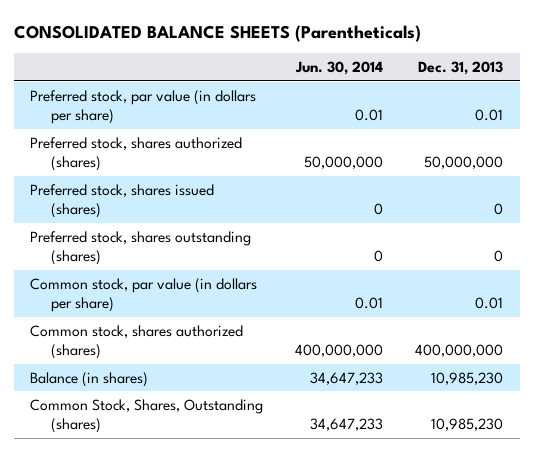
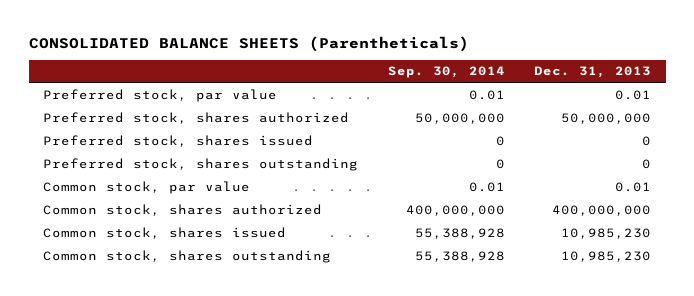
- | Jun. 30, 2014 | Dec. 31, 2013
+ | Sep. 30, 2014 | Dec. 31, 2013
- Preferred stock, par value (in dollars per share) | 0.01 | 0.01
- Preferred stock, shares authorized (shares) | 50,000,000 | 50,000,000
- Preferred stock, shares issued (shares) | 0 | 0
- Preferred stock, shares outstanding (shares) | 0 | 0
- Common stock, par value (in dollars per share) | 0.01 | 0.01
- Common stock, shares authorized (shares) | 400,000,000 | 400,000,000
- Balance (in shares) | 34,647,233 | 10,985,230
- Common Stock, Shares, Outstanding (shares) | 34,647,233 | 10,985,230
+ Preferred stock, par value | 0.01 | 0.01
+ Preferred stock, shares authorized | 50,000,000 | 50,000,000
+ Preferred stock, shares issued | 0 | 0
+ Preferred stock, shares outstanding | 0 | 0
+ Common stock, par value | 0.01 | 0.01
+ Common stock, shares authorized | 400,000,000 | 400,000,000
+ Common stock, shares issued | 55,388,928 | 10,985,230
+ Common stock, shares outstanding | 55,388,928 | 10,985,230

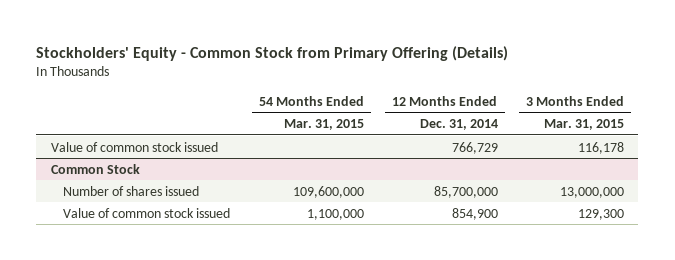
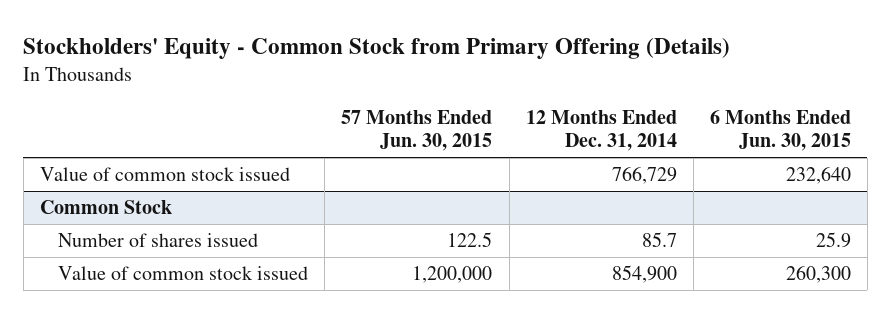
- | 54 Months Ended Mar. 31, 2015 | 12 Months Ended Dec. 31, 2014 | 3 Months Ended Mar. 31, 2015
+ | 57 Months Ended Jun. 30, 2015 | 12 Months Ended Dec. 31, 2014 | 6 Months Ended Jun. 30, 2015
@ Common Stock
- Number of shares issued | 109,600,000 | 85,700,000 | 13,000,000
+ Number of shares issued | 122.5 | 85.7 | 25.9

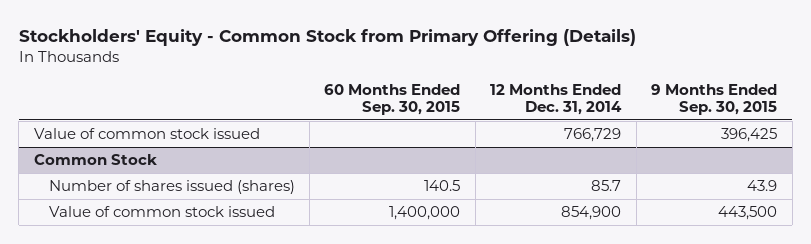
- | 57 Months Ended Jun. 30, 2015 | 12 Months Ended Dec. 31, 2014 | 6 Months Ended Jun. 30, 2015
+ | 60 Months Ended Sep. 30, 2015 | 12 Months Ended Dec. 31, 2014 | 9 Months Ended Sep. 30, 2015
@ Common Stock
- Number of shares issued | 122.5 | 85.7 | 25.9
+ Number of shares issued (shares) | 140.5 | 85.7 | 43.9

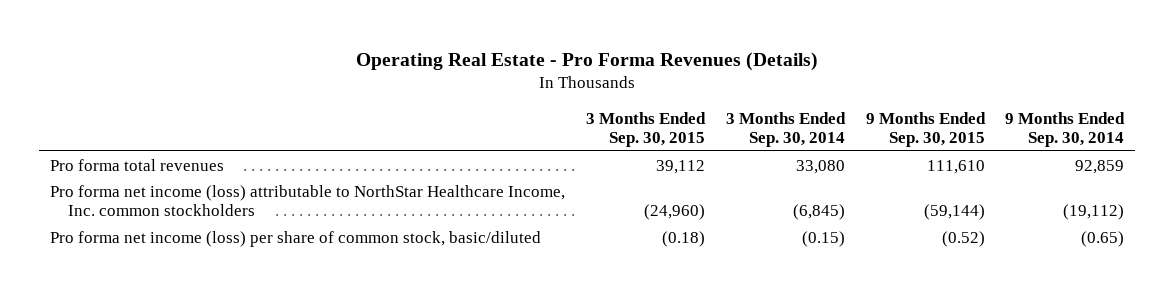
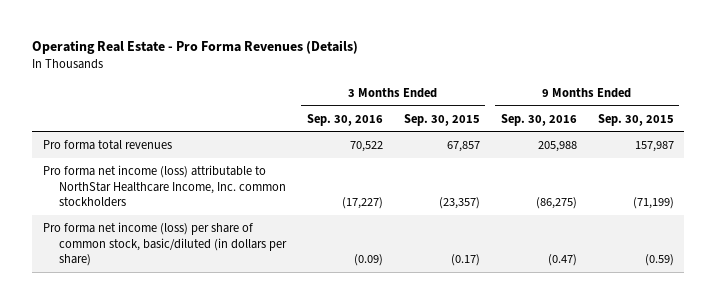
- | 3 Months Ended Sep. 30, 2015 | 3 Months Ended Sep. 30, 2014 | 9 Months Ended Sep. 30, 2015 | 9 Months Ended Sep. 30, 2014
+ | 3 Months Ended Sep. 30, 2016 | 3 Months Ended Sep. 30, 2015 | 9 Months Ended Sep. 30, 2016 | 9 Months Ended Sep. 30, 2015
- Pro forma total revenues | 39,112 | 33,080 | 111,610 | 92,859
- Pro forma net income (loss) attributable to NorthStar Healthcare Income, Inc. common stockholders | (24,960) | (6,845) | (59,144) | (19,112)
- Pro forma net income (loss) per share of common stock, basic/diluted | (0.18) | (0.15) | (0.52) | (0.65)
+ Pro forma total revenues | 70,522 | 67,857 | 205,988 | 157,987
+ Pro forma net income (loss) attributable to NorthStar Healthcare Income, Inc. common stockholders | (17,227) | (23,357) | (86,275) | (71,199)
+ Pro forma net income (loss) per share of common stock, basic/diluted (in dollars per share) | (0.09) | (0.17) | (0.47) | (0.59)

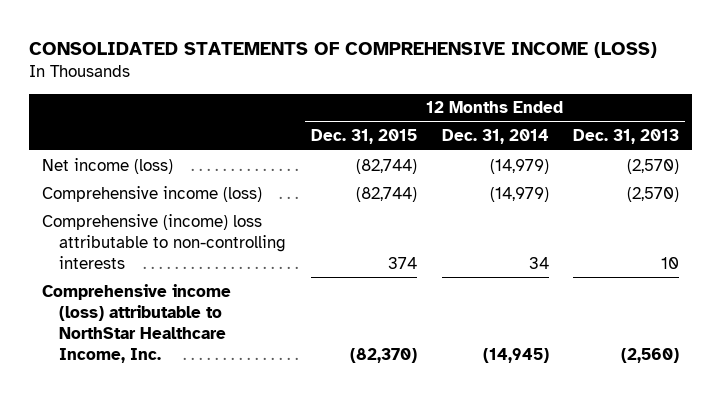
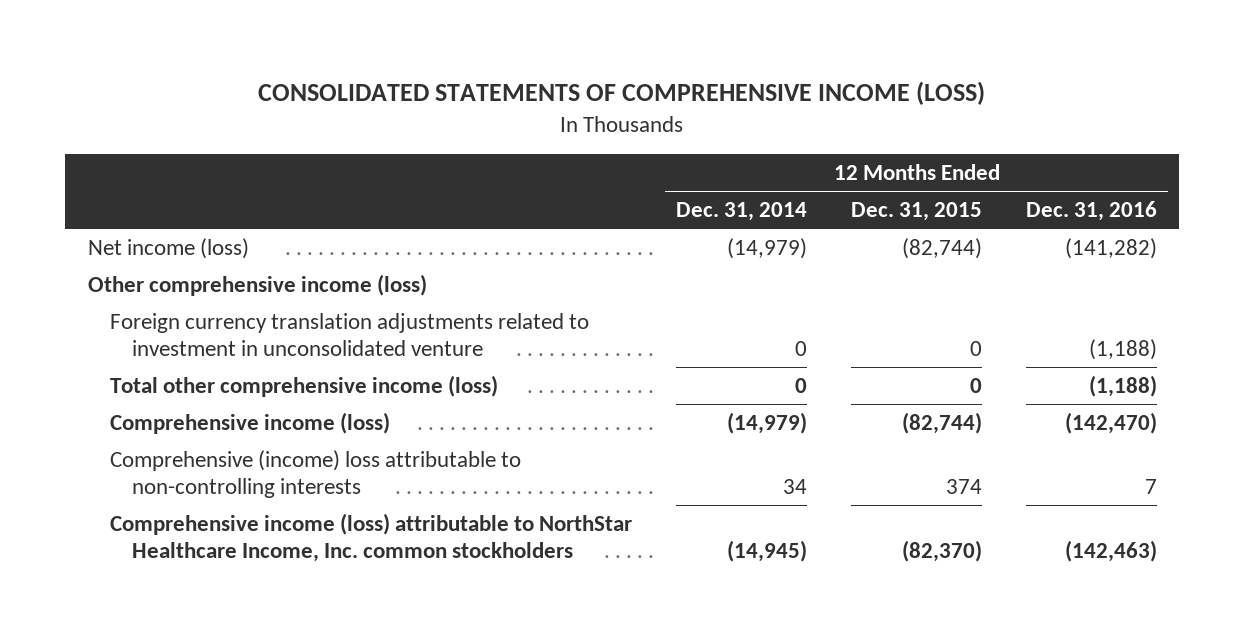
- | 12 Months Ended Dec. 31, 2015 | 12 Months Ended Dec. 31, 2014 | 12 Months Ended Dec. 31, 2013
+ | 12 Months Ended Dec. 31, 2014 | 12 Months Ended Dec. 31, 2015 | 12 Months Ended Dec. 31, 2016
+ Other comprehensive income (loss)
+ Foreign currency translation adjustments related to investment in unconsolidated venture | 0 | 0 | (1,188)
+ Total other comprehensive income (loss) | 0 | 0 | (1,188)
- Comprehensive income (loss) attributable to NorthStar Healthcare Income, Inc. | (82,370) | (14,945) | (2,560)
+ Comprehensive income (loss) attributable to NorthStar Healthcare Income, Inc. common stockholders | (14,945) | (82,370) | (142,463)

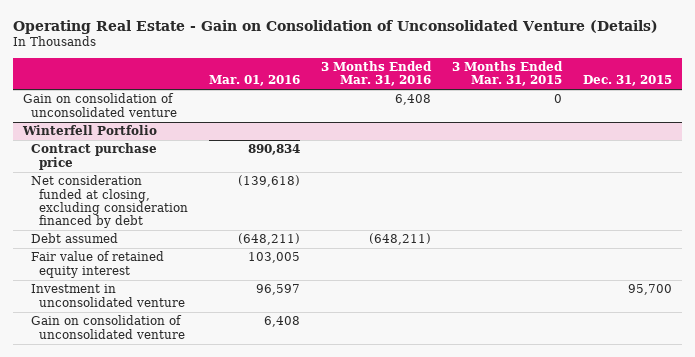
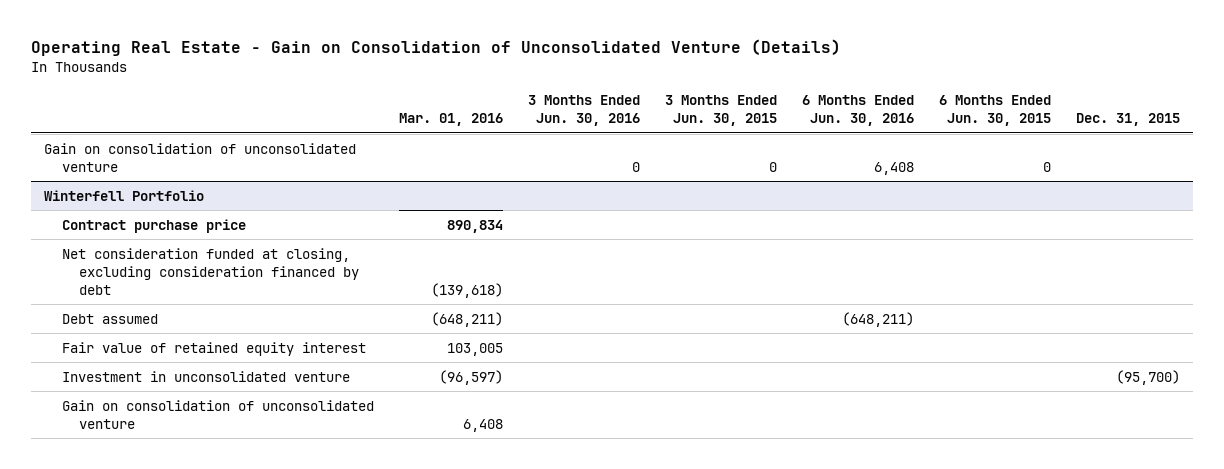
- | Mar. 01, 2016 | 3 Months Ended Mar. 31, 2016 | 3 Months Ended Mar. 31, 2015 | Dec. 31, 2015
+ | Mar. 01, 2016 | 3 Months Ended Jun. 30, 2016 | 3 Months Ended Jun. 30, 2015 | 6 Months Ended Jun. 30, 2016 | 6 Months Ended Jun. 30, 2015 | Dec. 31, 2015
@ Winterfell Portfolio
- Investment in unconsolidated venture | 96,597 | | | 95,700
+ Investment in unconsolidated venture | (96,597) | | | | | (95,700)

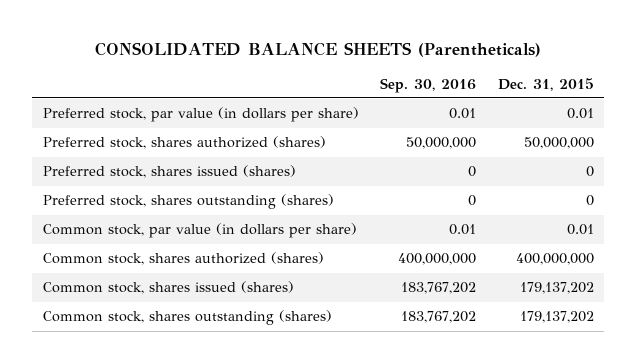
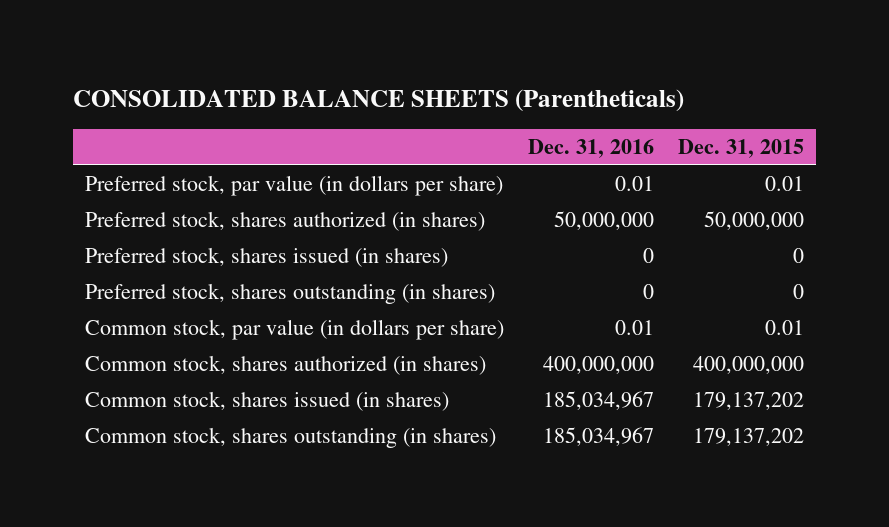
- | Sep. 30, 2016 | Dec. 31, 2015
+ | Dec. 31, 2016 | Dec. 31, 2015
- Preferred stock, shares authorized (shares) | 50,000,000 | 50,000,000
- Preferred stock, shares issued (shares) | 0 | 0
- Preferred stock, shares outstanding (shares) | 0 | 0
+ Preferred stock, shares authorized (in shares) | 50,000,000 | 50,000,000
+ Preferred stock, shares issued (in shares) | 0 | 0
+ Preferred stock, shares outstanding (in shares) | 0 | 0
- Common stock, shares authorized (shares) | 400,000,000 | 400,000,000
- Common stock, shares issued (shares) | 183,767,202 | 179,137,202
- Common stock, shares outstanding (shares) | 183,767,202 | 179,137,202
+ Common stock, shares authorized (in shares) | 400,000,000 | 400,000,000
+ Common stock, shares issued (in shares) | 185,034,967 | 179,137,202
+ Common stock, shares outstanding (in shares) | 185,034,967 | 179,137,202

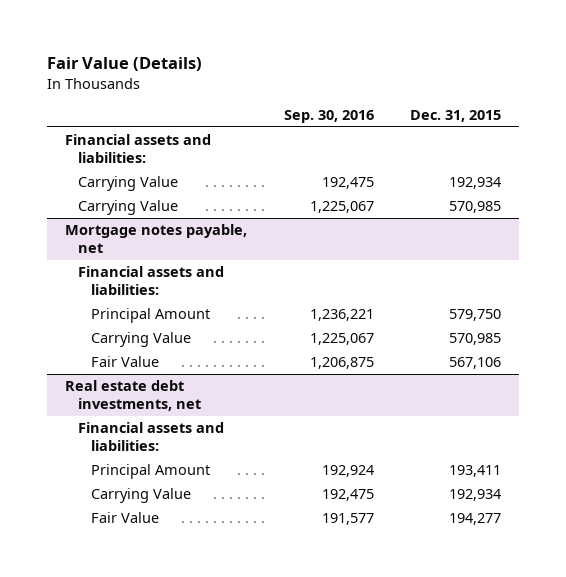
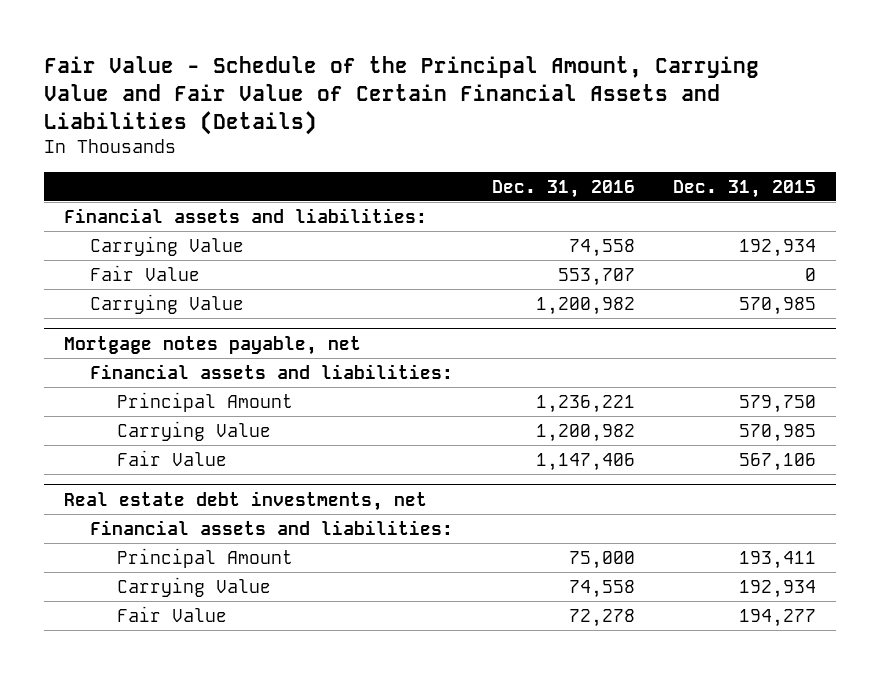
- Fair Value (Details)
+ Fair Value - Schedule of the Principal Amount, Carrying Value and Fair Value of Certain Financial Assets and Liabilities (Details)
- | Sep. 30, 2016 | Dec. 31, 2015
+ | Dec. 31, 2016 | Dec. 31, 2015
+ Fair Value | 553,707 | 0

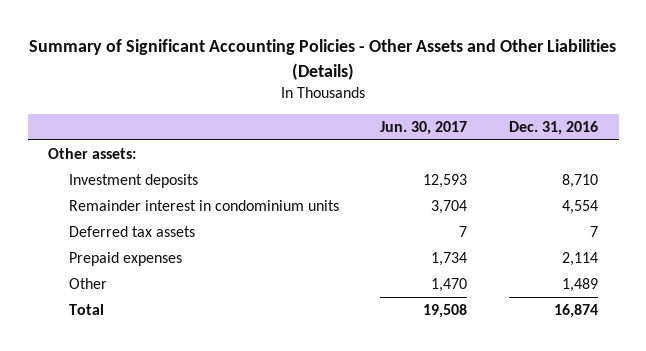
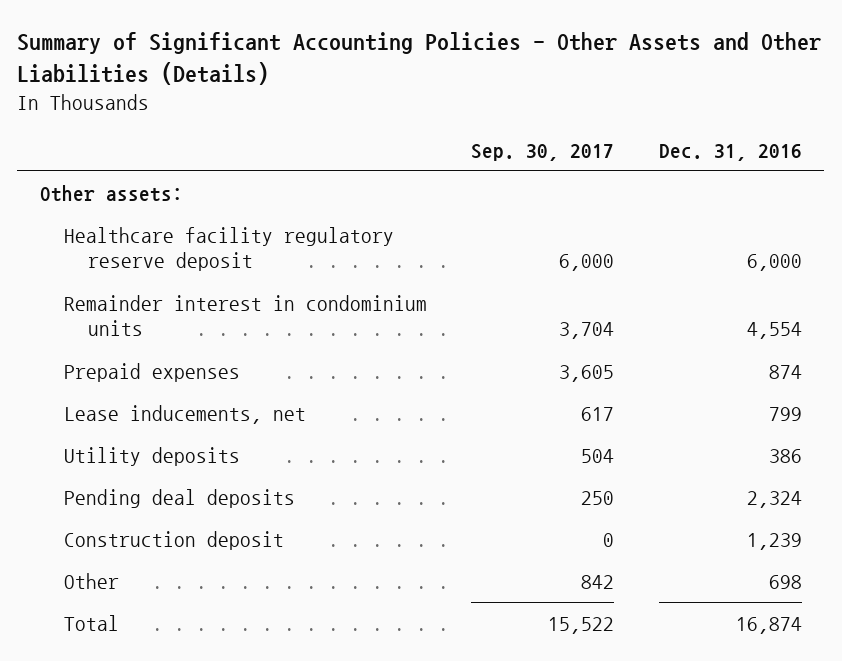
- | Jun. 30, 2017 | Dec. 31, 2016
+ | Sep. 30, 2017 | Dec. 31, 2016
- Investment deposits | 12,593 | 8,710
+ Healthcare facility regulatory reserve deposit | 6,000 | 6,000
- Deferred tax assets | 7 | 7
- Prepaid expenses | 1,734 | 2,114
- Other | 1,470 | 1,489
+ Prepaid expenses | 3,605 | 874
+ Lease inducements, net | 617 | 799
+ Utility deposits | 504 | 386
+ Pending deal deposits | 250 | 2,324
+ Construction deposit | 0 | 1,239
+ Other | 842 | 698

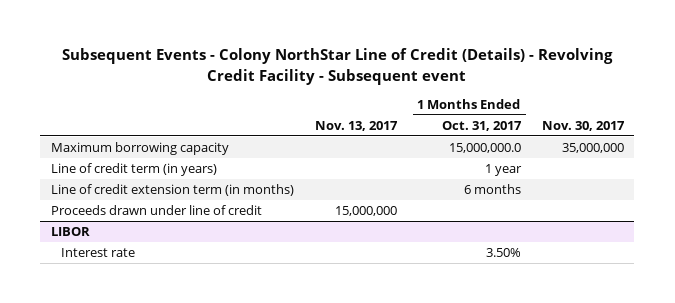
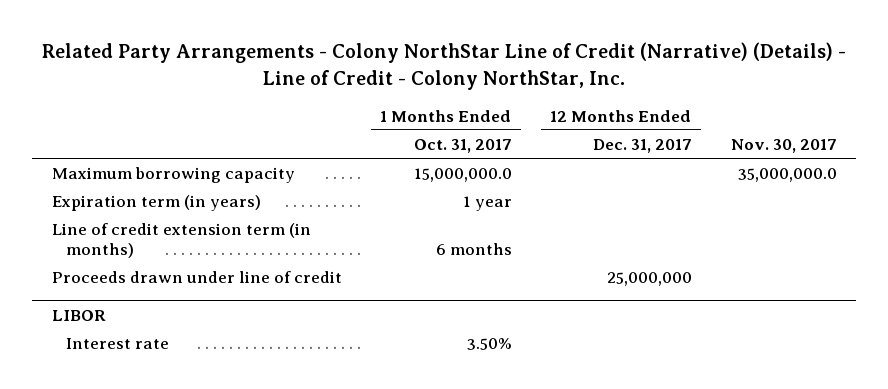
- Subsequent Events - Colony NorthStar Line of Credit (Details) - Revolving Credit Facility - Subsequent event
+ Related Party Arrangements - Colony NorthStar Line of Credit (Narrative) (Details) - Line of Credit - Colony NorthStar, Inc.
- | Nov. 13, 2017 | 1 Months Ended Oct. 31, 2017 | Nov. 30, 2017
+ | 1 Months Ended Oct. 31, 2017 | 12 Months Ended Dec. 31, 2017 | Nov. 30, 2017
- Maximum borrowing capacity | | 15,000,000.0 | 35,000,000
- Line of credit term (in years) | | 1 year |
+ Maximum borrowing capacity | 15,000,000.0 | | 35,000,000.0
+ Expiration term (in years) | 1 year | |

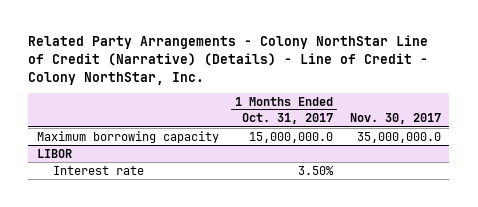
- | 1 Months Ended Oct. 31, 2017 | 12 Months Ended Dec. 31, 2017 | Nov. 30, 2017
+ | 1 Months Ended Oct. 31, 2017 | Nov. 30, 2017
- Expiration term (in years) | 1 year | |
- Line of credit extension term (in months) | 6 months | |
- Proceeds drawn under line of credit | | 25,000,000 |

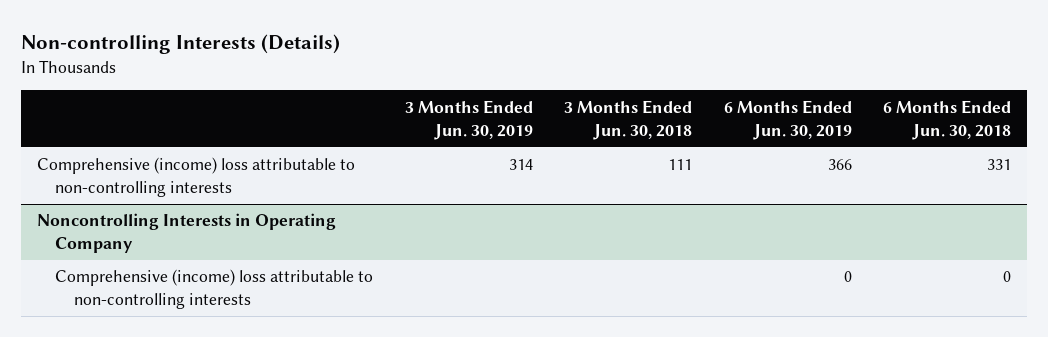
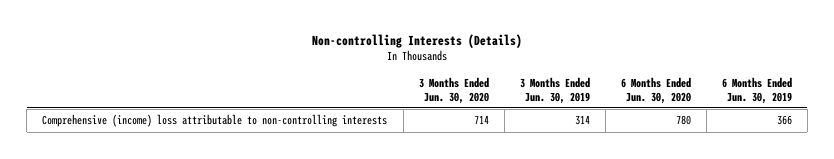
- | 3 Months Ended Jun. 30, 2019 | 3 Months Ended Jun. 30, 2018 | 6 Months Ended Jun. 30, 2019 | 6 Months Ended Jun. 30, 2018
+ | 3 Months Ended Jun. 30, 2020 | 3 Months Ended Jun. 30, 2019 | 6 Months Ended Jun. 30, 2020 | 6 Months Ended Jun. 30, 2019
- Noncontrolling Interests in Operating Company
- Comprehensive (income) loss attributable to non-controlling interests | | | 0 | 0

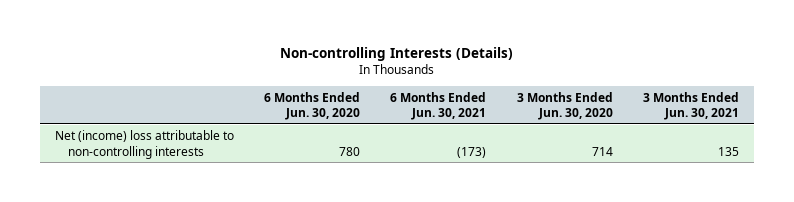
- | 3 Months Ended Jun. 30, 2020 | 3 Months Ended Jun. 30, 2019 | 6 Months Ended Jun. 30, 2020 | 6 Months Ended Jun. 30, 2019
+ | 6 Months Ended Jun. 30, 2020 | 6 Months Ended Jun. 30, 2021 | 3 Months Ended Jun. 30, 2020 | 3 Months Ended Jun. 30, 2021
- Comprehensive (income) loss attributable to non-controlling interests | 714 | 314 | 780 | 366
+ Net (income) loss attributable to non-controlling interests | 780 | (173) | 714 | 135

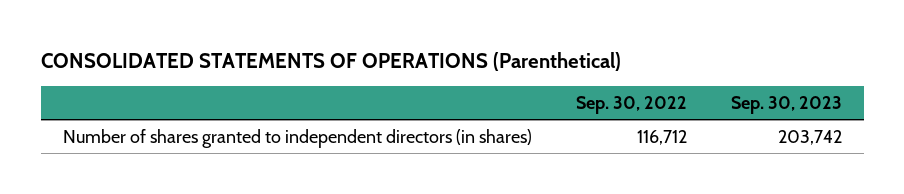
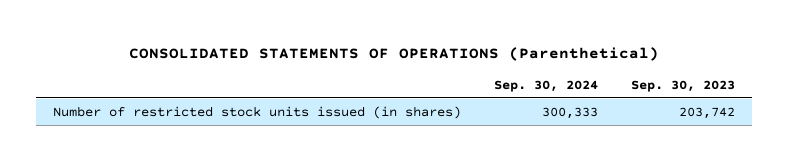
- | Sep. 30, 2022 | Sep. 30, 2023
+ | Sep. 30, 2024 | Sep. 30, 2023
- Number of shares granted to independent directors (in shares) | 116,712 | 203,742
+ Number of restricted stock units issued (in shares) | 300,333 | 203,742

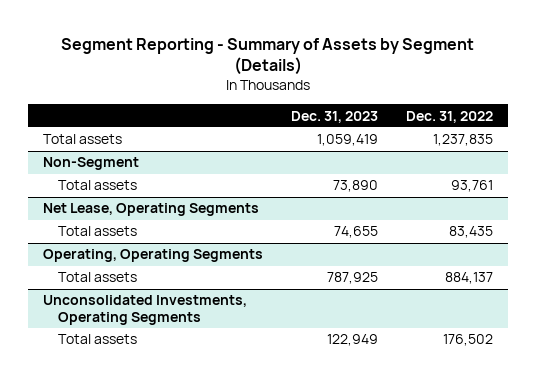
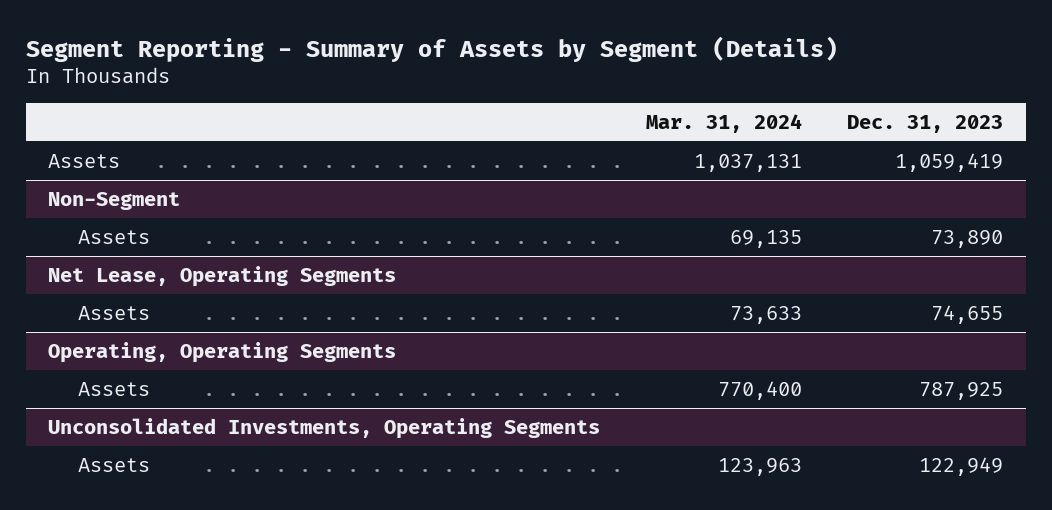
- | Dec. 31, 2023 | Dec. 31, 2022
+ | Mar. 31, 2024 | Dec. 31, 2023
- Total assets | 1,059,419 | 1,237,835
+ Assets | 1,037,131 | 1,059,419
@ Non-Segment
- Total assets | 73,890 | 93,761
+ Assets | 69,135 | 73,890
@ Net Lease, Operating Segments
- Total assets | 74,655 | 83,435
+ Assets | 73,633 | 74,655
@ Operating, Operating Segments
- Total assets | 787,925 | 884,137
+ Assets | 770,400 | 787,925
@ Unconsolidated Investments, Operating Segments
- Total assets | 122,949 | 176,502
+ Assets | 123,963 | 122,949

